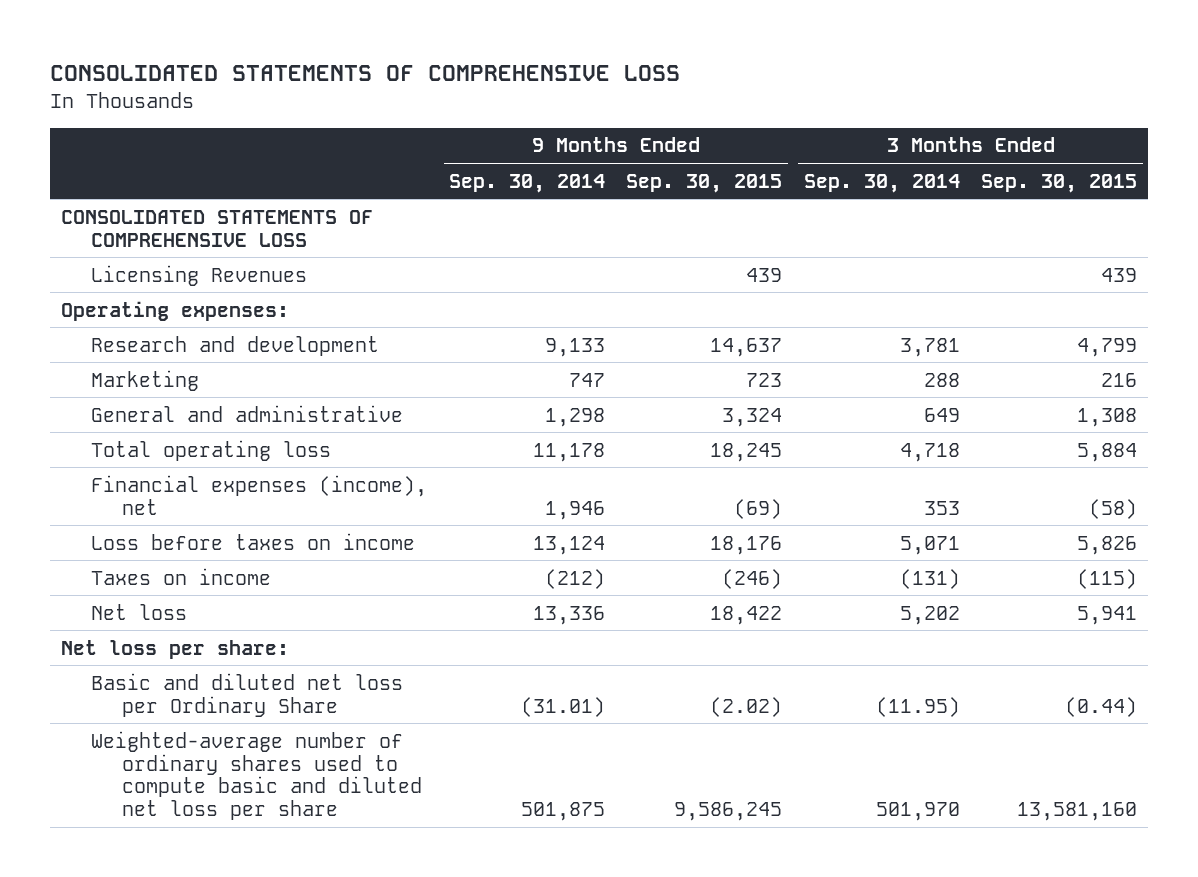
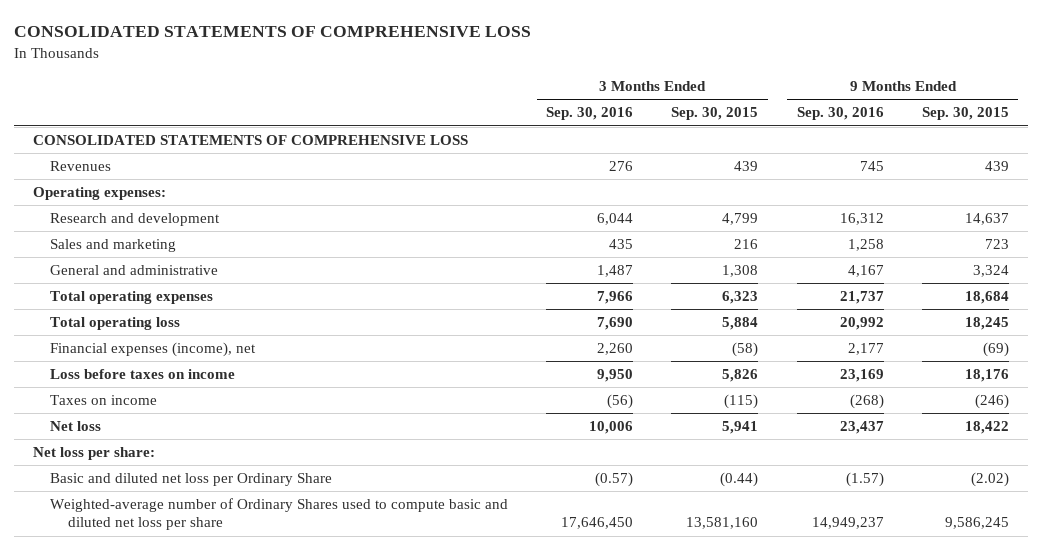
- | 9 Months Ended Sep. 30, 2014 | 9 Months Ended Sep. 30, 2015 | 3 Months Ended Sep. 30, 2014 | 3 Months Ended Sep. 30, 2015
+ | 3 Months Ended Sep. 30, 2016 | 3 Months Ended Sep. 30, 2015 | 9 Months Ended Sep. 30, 2016 | 9 Months Ended Sep. 30, 2015
- Licensing Revenues | | 439 | | 439
+ Revenues | 276 | 439 | 745 | 439
- Marketing | 747 | 723 | 288 | 216
+ Sales and marketing | 435 | 216 | 1,258 | 723
+ Total operating expenses | 7,966 | 6,323 | 21,737 | 18,684
- Weighted-average number of ordinary shares used to compute basic and diluted net loss per share | 501,875 | 9,586,245 | 501,970 | 13,581,160
+ Weighted-average number of Ordinary Shares used to compute basic and diluted net loss per share | 17,646,450 | 13,581,160 | 14,949,237 | 9,586,245

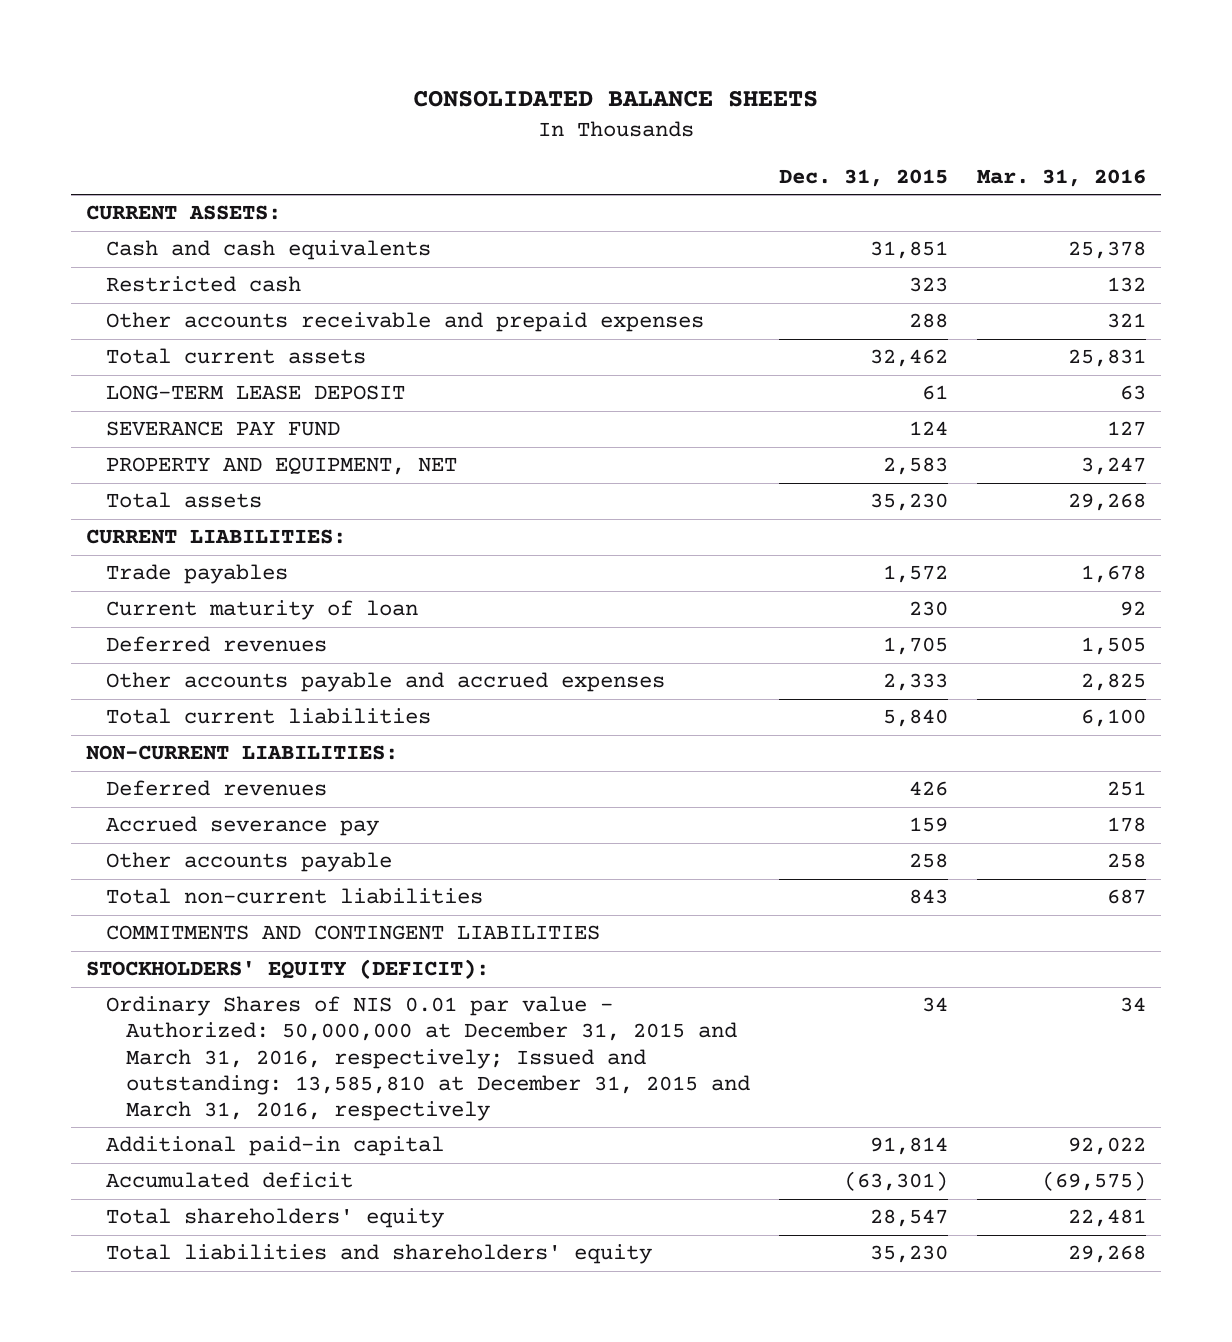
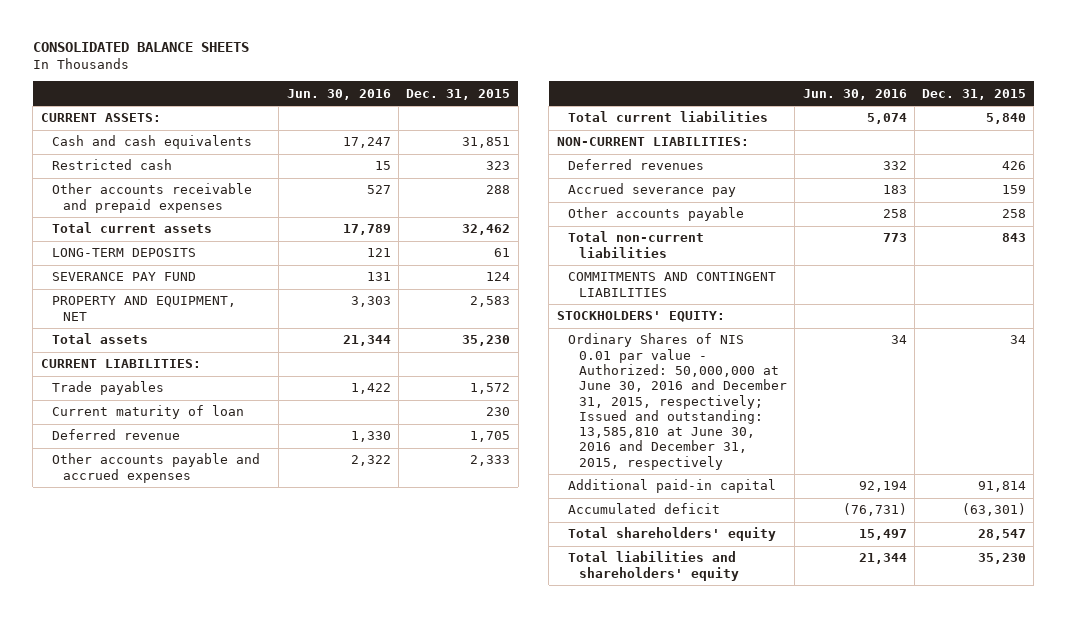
- | Dec. 31, 2015 | Mar. 31, 2016
+ | Jun. 30, 2016 | Dec. 31, 2015
- LONG-TERM LEASE DEPOSIT | 61 | 63
+ LONG-TERM DEPOSITS | 121 | 61
- Deferred revenues | 1,705 | 1,505
+ Deferred revenue | 1,330 | 1,705
- STOCKHOLDERS' EQUITY (DEFICIT):
- Ordinary Shares of NIS 0.01 par value - Authorized: 50,000,000 at December 31, 2015 and March 31, 2016, respectively; Issued and outstanding: 13,585,810 at December 31, 2015 and March 31, 2016, respectively | 34 | 34
+ STOCKHOLDERS' EQUITY:
+ Ordinary Shares of NIS 0.01 par value - Authorized: 50,000,000 at June 30, 2016 and December 31, 2015, respectively; Issued and outstanding: 13,585,810 at June 30, 2016 and December 31, 2015, respectively | 34 | 34

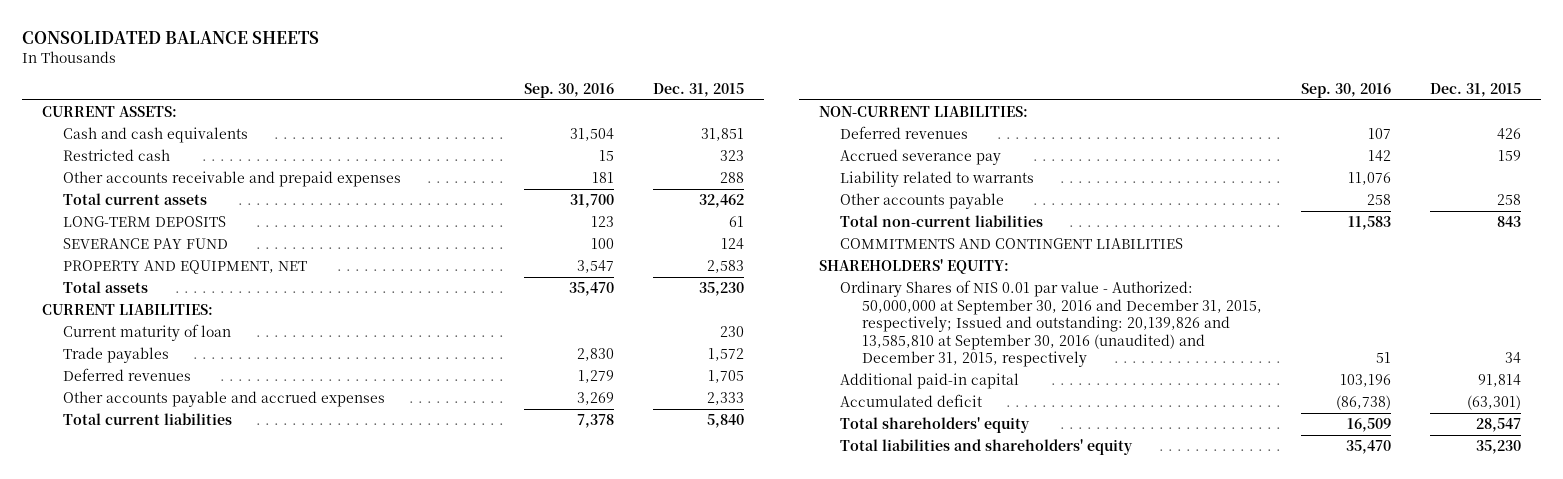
- | Jun. 30, 2016 | Dec. 31, 2015
+ | Sep. 30, 2016 | Dec. 31, 2015
- Deferred revenue | 1,330 | 1,705
moved down: Trade payables | 2,830 | 1,572
+ Deferred revenues | 1,279 | 1,705
+ Liability related to warrants | 11,076 |
- STOCKHOLDERS' EQUITY:
- Ordinary Shares of NIS 0.01 par value - Authorized: 50,000,000 at June 30, 2016 and December 31, 2015, respectively; Issued and outstanding: 13,585,810 at June 30, 2016 and December 31, 2015, respectively | 34 | 34
+ SHAREHOLDERS' EQUITY:
+ Ordinary Shares of NIS 0.01 par value - Authorized: 50,000,000 at September 30, 2016 and December 31, 2015, respectively; Issued and outstanding: 20,139,826 and 13,585,810 at September 30, 2016 (unaudited) and December 31, 2015, respectively | 51 | 34

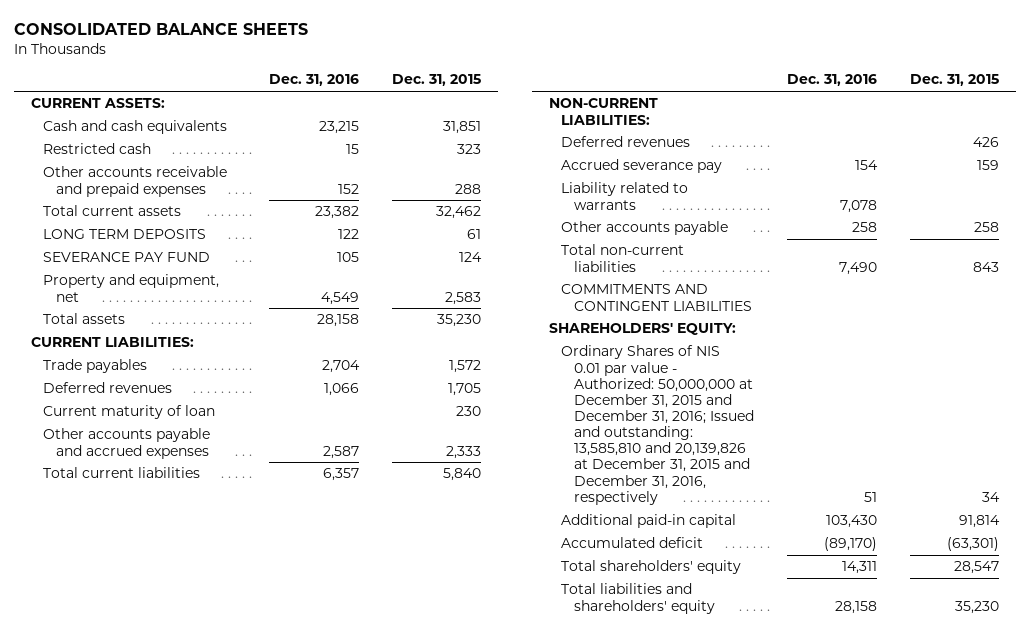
- | Sep. 30, 2016 | Dec. 31, 2015
+ | Dec. 31, 2016 | Dec. 31, 2015
- LONG-TERM DEPOSITS | 123 | 61
+ LONG TERM DEPOSITS | 122 | 61
- PROPERTY AND EQUIPMENT, NET | 3,547 | 2,583
+ Property and equipment, net | 4,549 | 2,583
moved down: Current maturity of loan | | 230
- Ordinary Shares of NIS 0.01 par value - Authorized: 50,000,000 at September 30, 2016 and December 31, 2015, respectively; Issued and outstanding: 20,139,826 and 13,585,810 at September 30, 2016 (unaudited) and December 31, 2015, respectively | 51 | 34
+ Ordinary Shares of NIS 0.01 par value - Authorized: 50,000,000 at December 31, 2015 and December 31, 2016; Issued and outstanding: 13,585,810 and 20,139,826 at December 31, 2015 and December 31, 2016, respectively | 51 | 34

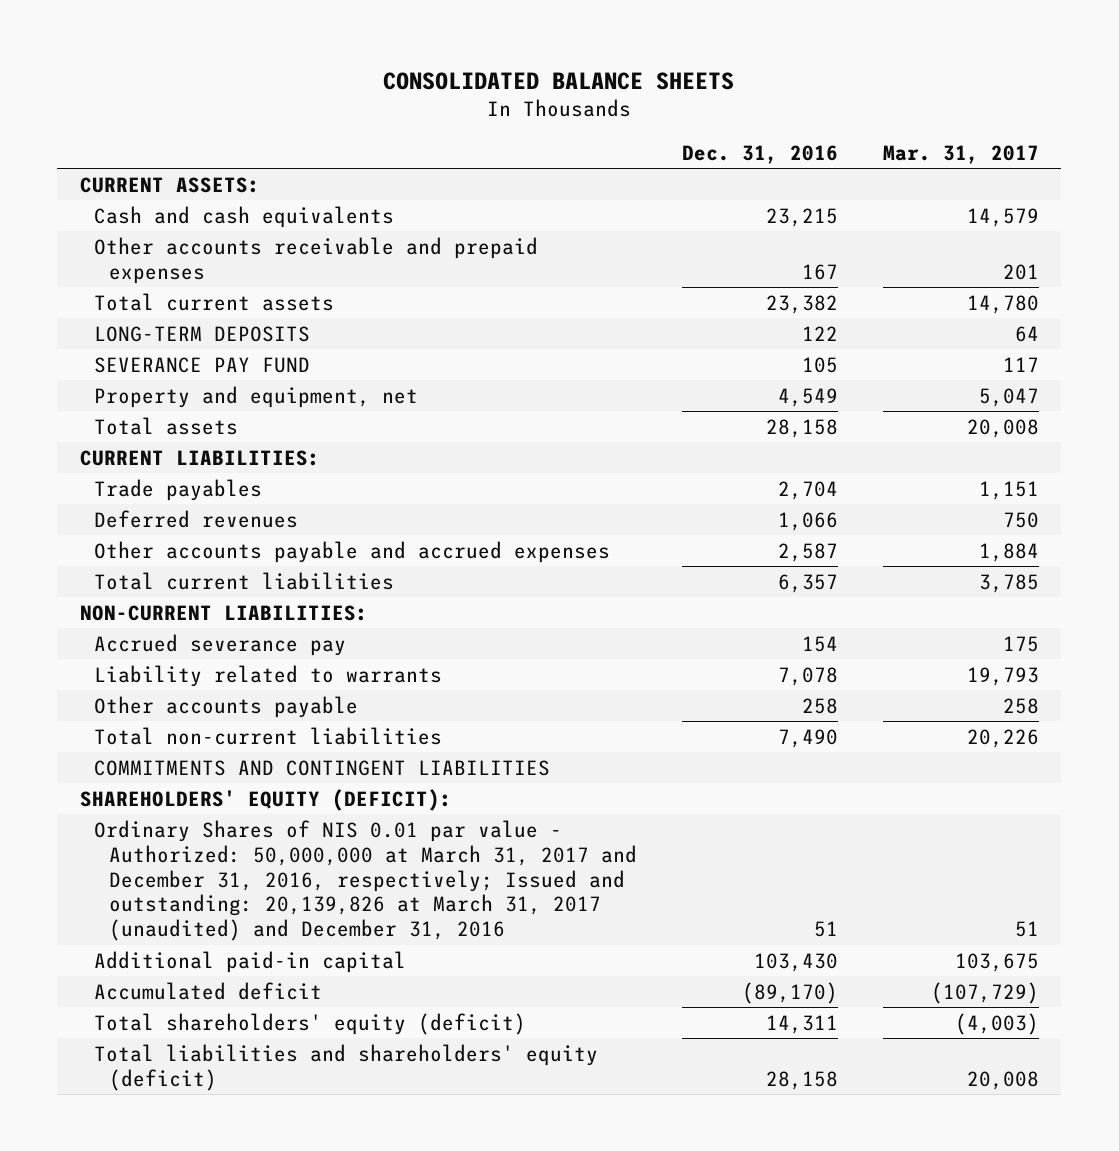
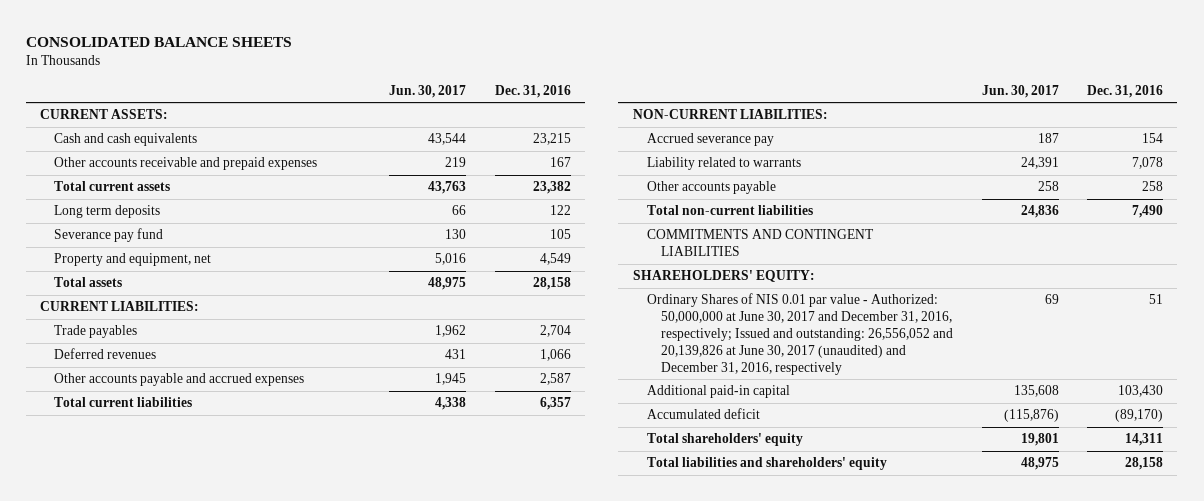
- | Dec. 31, 2016 | Mar. 31, 2017
+ | Jun. 30, 2017 | Dec. 31, 2016
- LONG-TERM DEPOSITS | 122 | 64
- SEVERANCE PAY FUND | 105 | 117
+ Long term deposits | 66 | 122
+ Severance pay fund | 130 | 105
- SHAREHOLDERS' EQUITY (DEFICIT):
- Ordinary Shares of NIS 0.01 par value - Authorized: 50,000,000 at March 31, 2017 and December 31, 2016, respectively; Issued and outstanding: 20,139,826 at March 31, 2017 (unaudited) and December 31, 2016 | 51 | 51
+ SHAREHOLDERS' EQUITY:
+ Ordinary Shares of NIS 0.01 par value - Authorized: 50,000,000 at June 30, 2017 and December 31, 2016, respectively; Issued and outstanding: 26,556,052 and 20,139,826 at June 30, 2017 (unaudited) and December 31, 2016, respectively | 69 | 51
- Total shareholders' equity (deficit) | 14,311 | (4,003)
- Total liabilities and shareholders' equity (deficit) | 28,158 | 20,008
+ Total shareholders' equity | 19,801 | 14,311
+ Total liabilities and shareholders' equity | 48,975 | 28,158

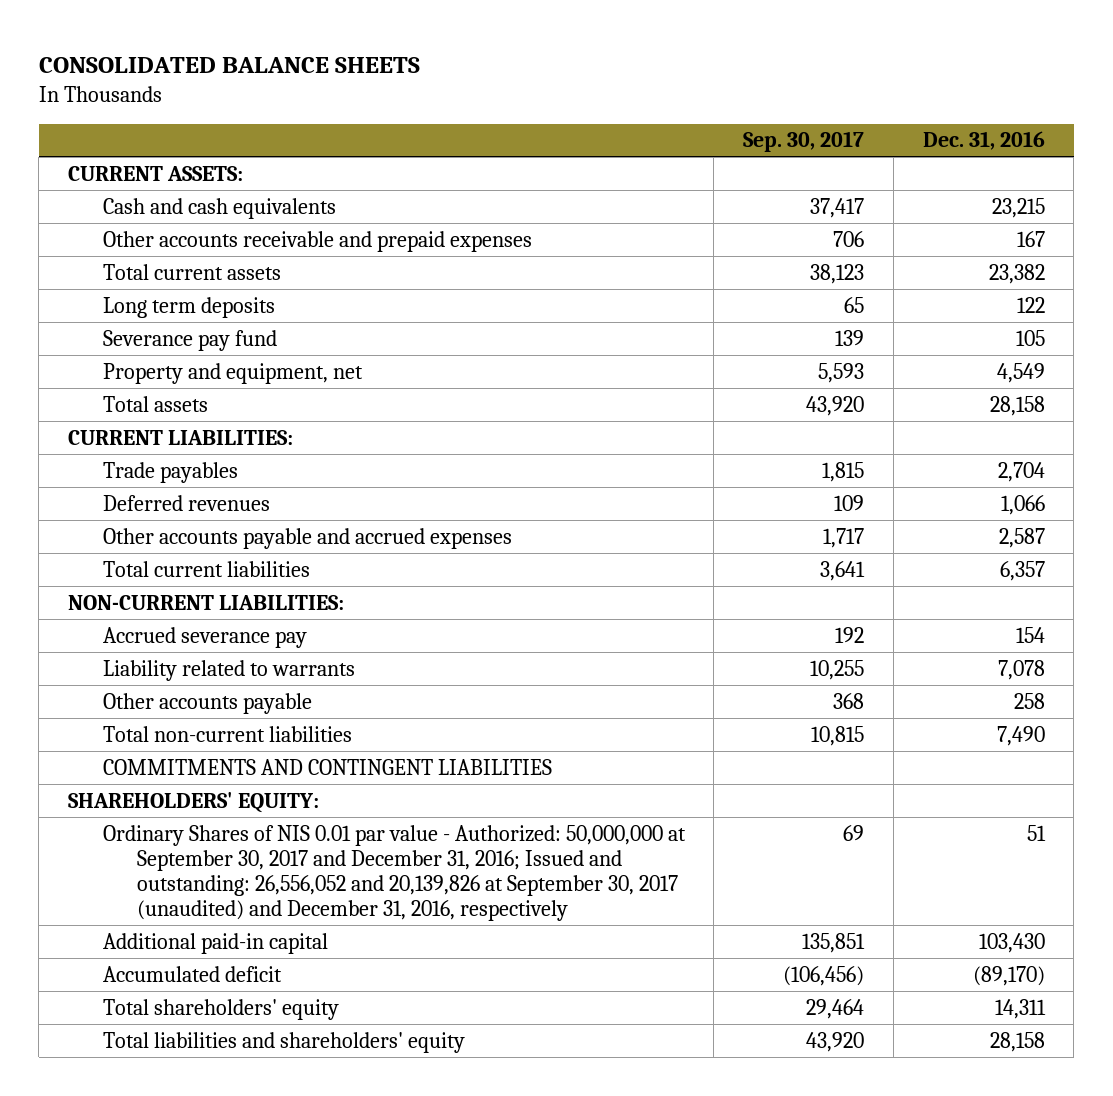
- | Jun. 30, 2017 | Dec. 31, 2016
+ | Sep. 30, 2017 | Dec. 31, 2016
- Ordinary Shares of NIS 0.01 par value - Authorized: 50,000,000 at June 30, 2017 and December 31, 2016, respectively; Issued and outstanding: 26,556,052 and 20,139,826 at June 30, 2017 (unaudited) and December 31, 2016, respectively | 69 | 51
+ Ordinary Shares of NIS 0.01 par value - Authorized: 50,000,000 at September 30, 2017 and December 31, 2016; Issued and outstanding: 26,556,052 and 20,139,826 at September 30, 2017 (unaudited) and December 31, 2016, respectively | 69 | 51

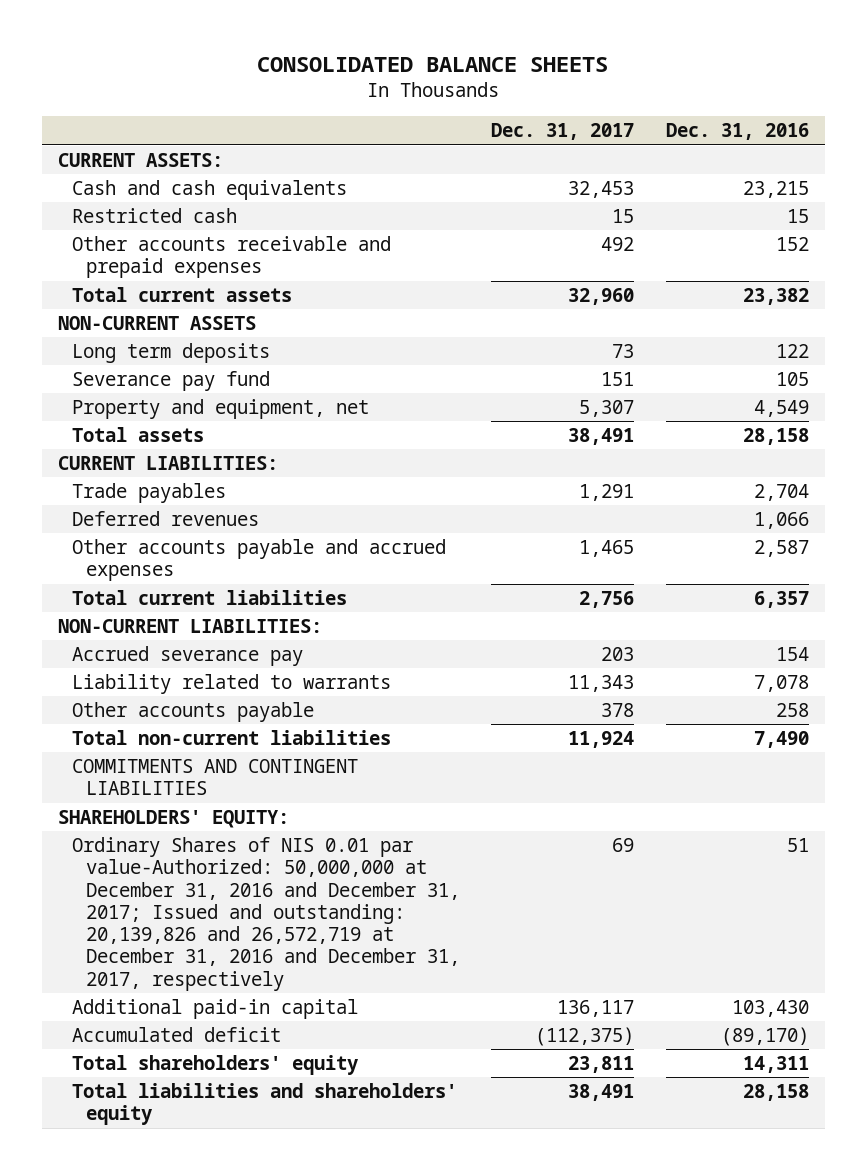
- | Sep. 30, 2017 | Dec. 31, 2016
+ | Dec. 31, 2017 | Dec. 31, 2016
- Other accounts receivable and prepaid expenses | 706 | 167
+ Restricted cash | 15 | 15
+ Other accounts receivable and prepaid expenses | 492 | 152
+ NON-CURRENT ASSETS
- Ordinary Shares of NIS 0.01 par value - Authorized: 50,000,000 at September 30, 2017 and December 31, 2016; Issued and outstanding: 26,556,052 and 20,139,826 at September 30, 2017 (unaudited) and December 31, 2016, respectively | 69 | 51
+ Ordinary Shares of NIS 0.01 par value-Authorized: 50,000,000 at December 31, 2016 and December 31, 2017; Issued and outstanding: 20,139,826 and 26,572,719 at December 31, 2016 and December 31, 2017, respectively | 69 | 51

